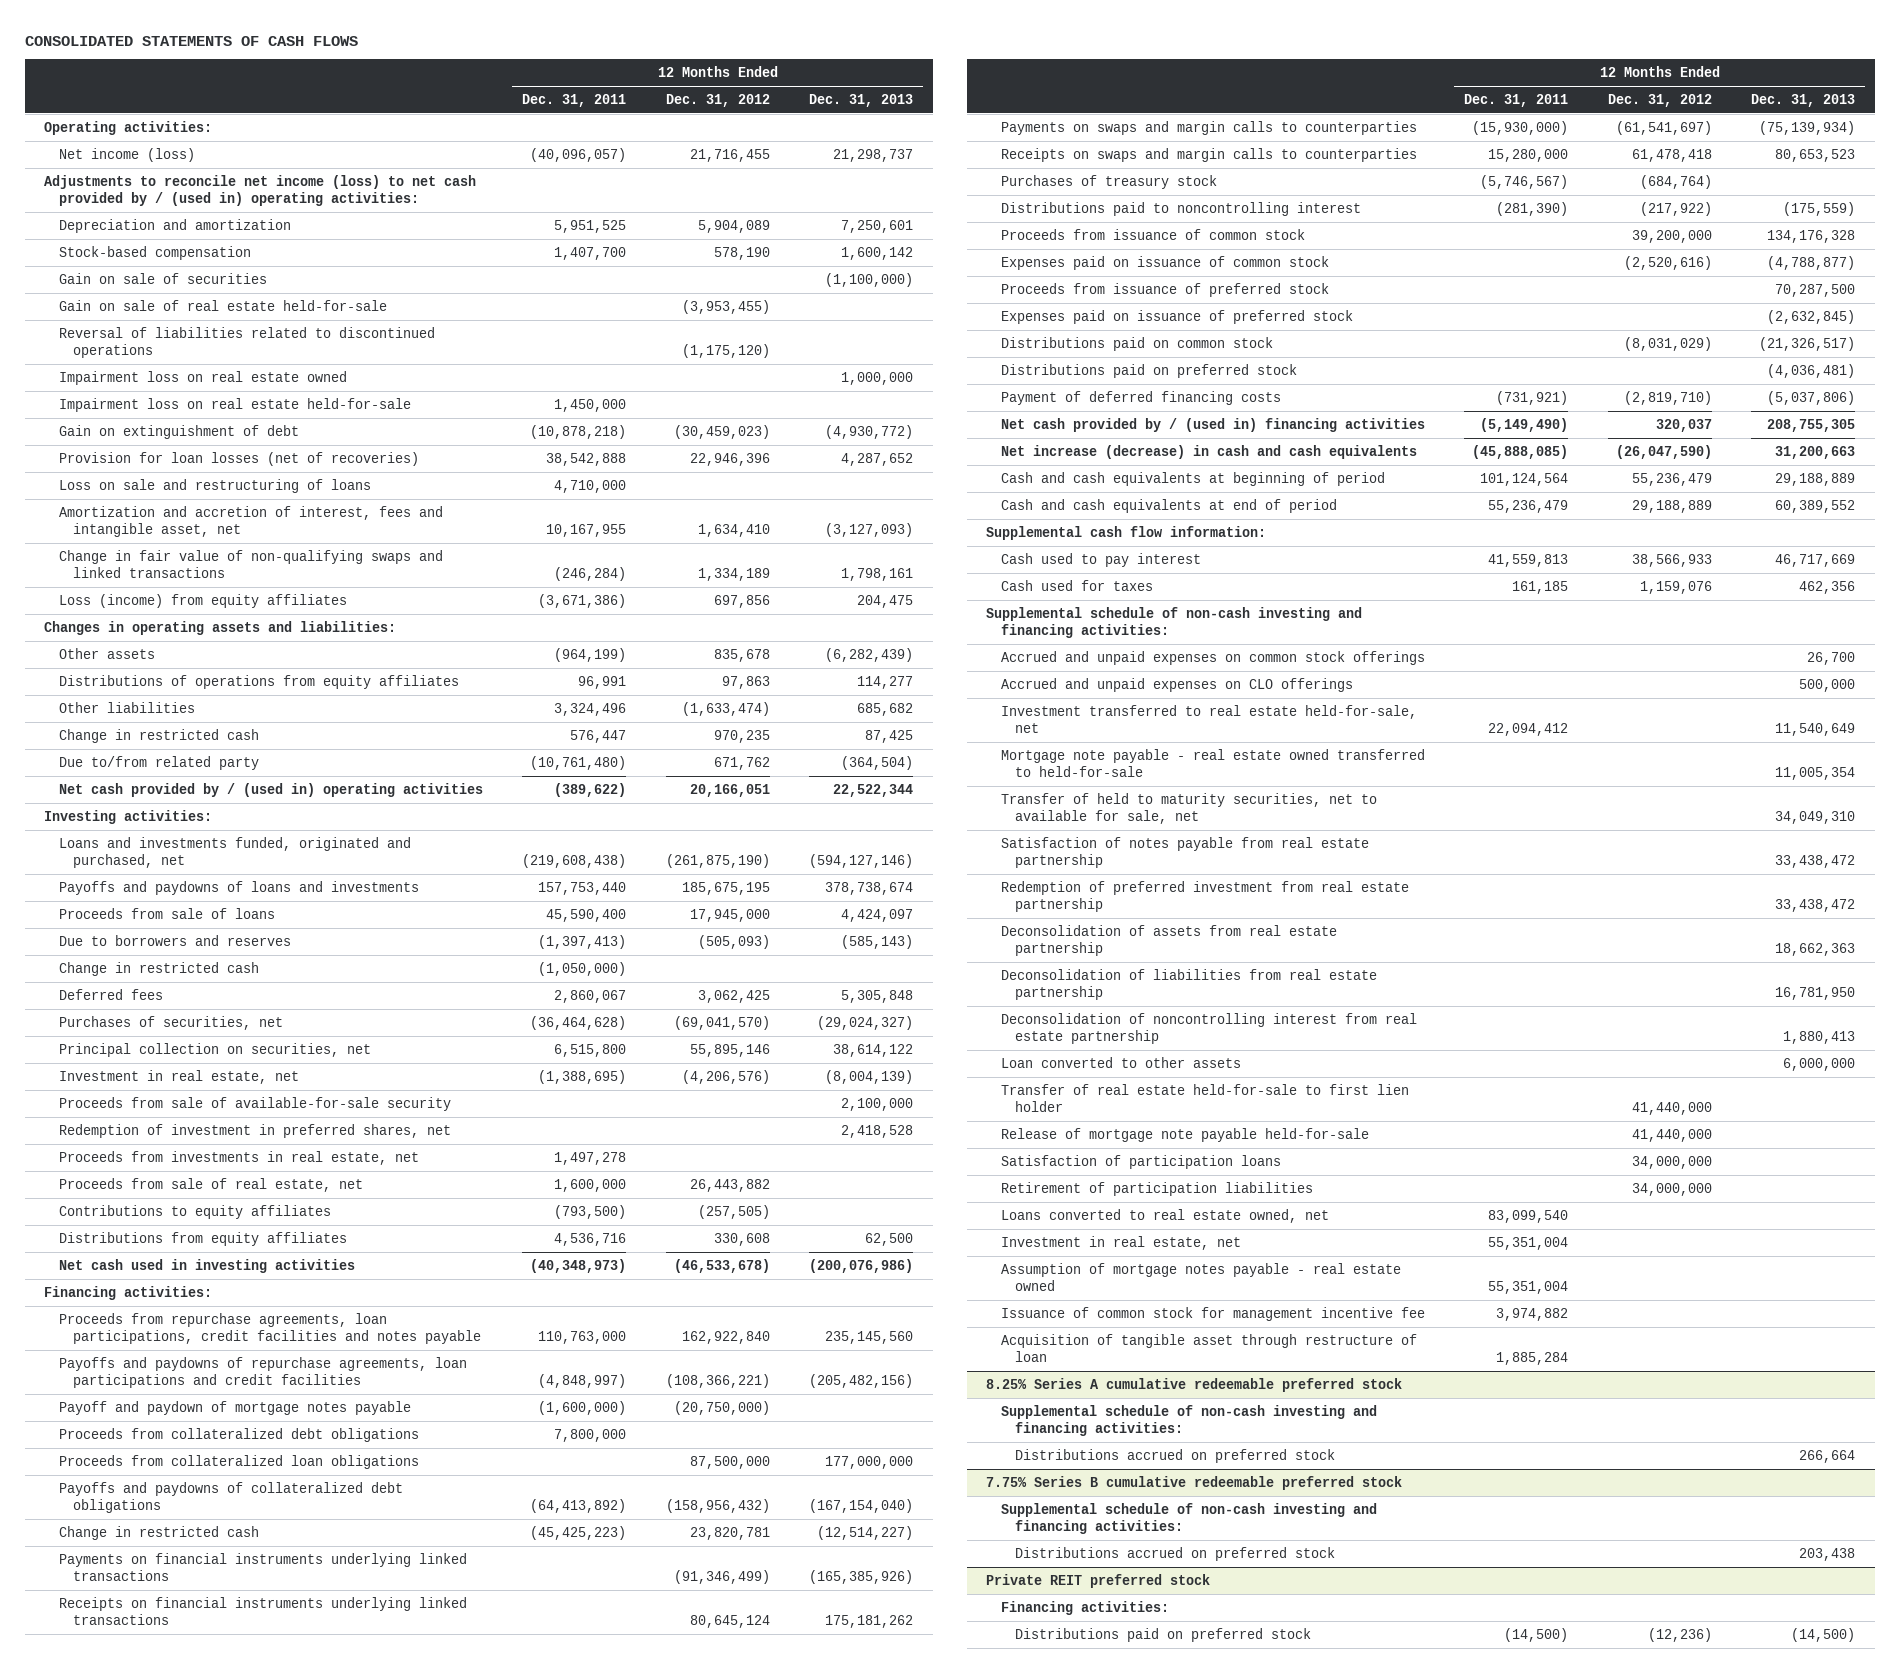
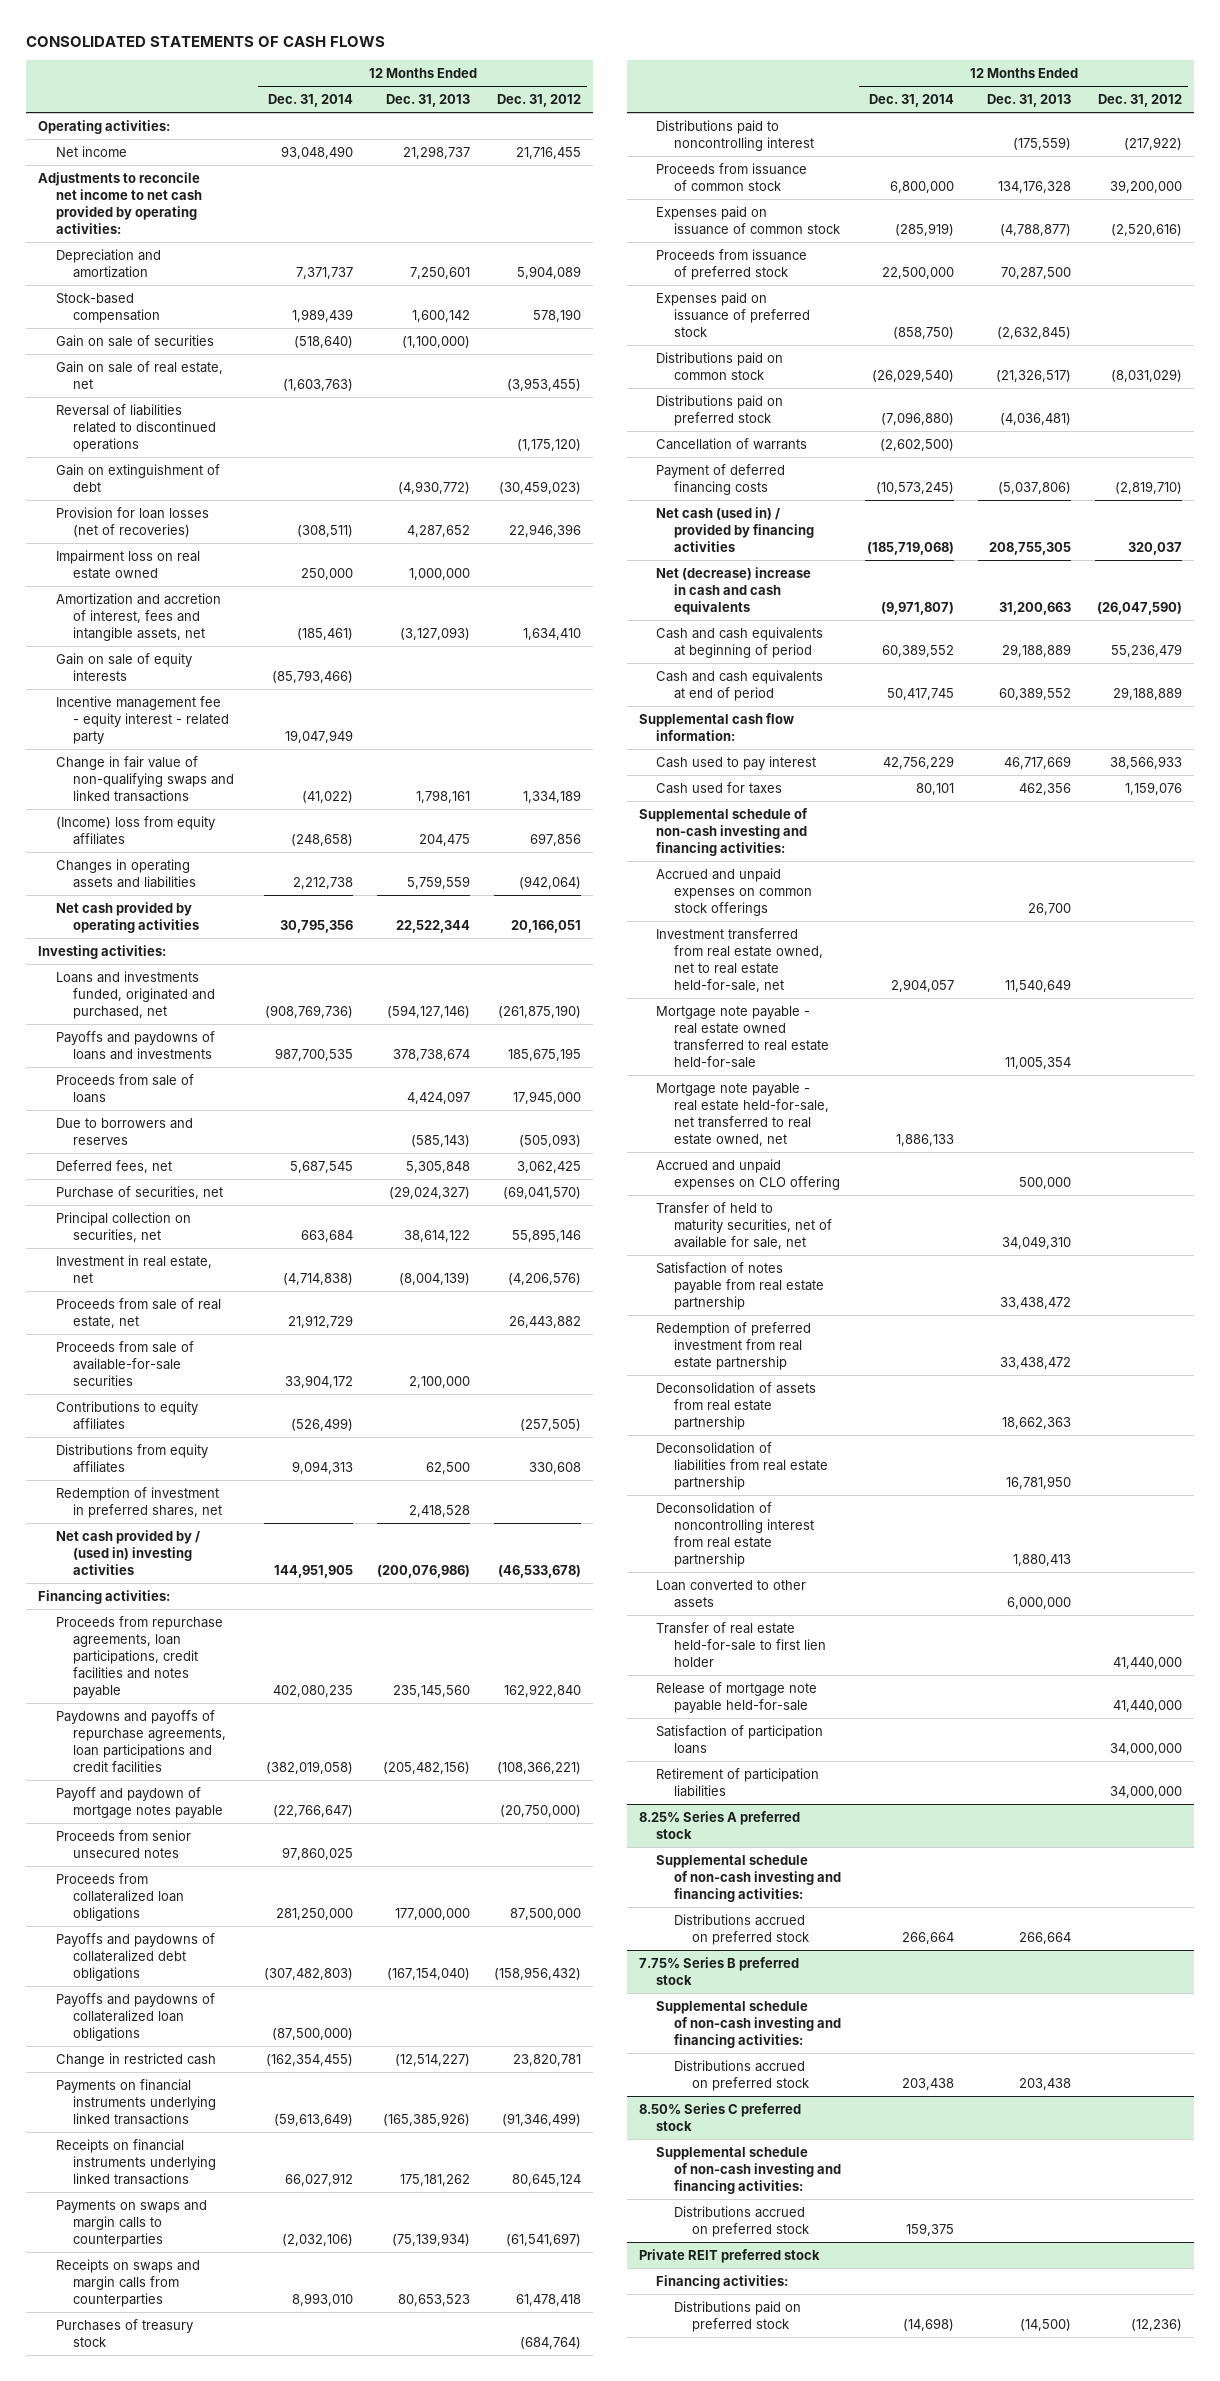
- | 12 Months Ended Dec. 31, 2011 | 12 Months Ended Dec. 31, 2012 | 12 Months Ended Dec. 31, 2013
+ | 12 Months Ended Dec. 31, 2014 | 12 Months Ended Dec. 31, 2013 | 12 Months Ended Dec. 31, 2012
- Net income (loss) | (40,096,057) | 21,716,455 | 21,298,737
- Adjustments to reconcile net income (loss) to net cash provided by / (used in) operating activities:
+ Net income | 93,048,490 | 21,298,737 | 21,716,455
+ Adjustments to reconcile net income to net cash provided by operating activities:
- Gain on sale of real estate held-for-sale | | (3,953,455) |
+ Gain on sale of real estate, net | (1,603,763) | | (3,953,455)
- Impairment loss on real estate held-for-sale | 1,450,000 | |
- Loss on sale and restructuring of loans | 4,710,000 | |
- Amortization and accretion of interest, fees and intangible asset, net | 10,167,955 | 1,634,410 | (3,127,093)
moved down: Impairment loss on real estate owned | 250,000 | 1,000,000 |
+ Amortization and accretion of interest, fees and intangible assets, net | (185,461) | (3,127,093) | 1,634,410
+ Gain on sale of equity interests | (85,793,466) | |
+ Incentive management fee - equity interest - related party | 19,047,949 | |
- Loss (income) from equity affiliates | (3,671,386) | 697,856 | 204,475
- Changes in operating assets and liabilities:
- Other assets | (964,199) | 835,678 | (6,282,439)
- Distributions of operations from equity affiliates | 96,991 | 97,863 | 114,277
- Other liabilities | 3,324,496 | (1,633,474) | 685,682
- Change in restricted cash | 576,447 | 970,235 | 87,425
- Due to/from related party | (10,761,480) | 671,762 | (364,504)
- Net cash provided by / (used in) operating activities | (389,622) | 20,166,051 | 22,522,344
+ (Income) loss from equity affiliates | (248,658) | 204,475 | 697,856
+ Changes in operating assets and liabilities | 2,212,738 | 5,759,559 | (942,064)
+ Net cash provided by operating activities | 30,795,356 | 22,522,344 | 20,166,051
- Change in restricted cash | (1,050,000) | |
- Deferred fees | 2,860,067 | 3,062,425 | 5,305,848
- Purchases of securities, net | (36,464,628) | (69,041,570) | (29,024,327)
+ Deferred fees, net | 5,687,545 | 5,305,848 | 3,062,425
+ Purchase of securities, net | | (29,024,327) | (69,041,570)
- Proceeds from sale of available-for-sale security | | | 2,100,000
- Proceeds from investments in real estate, net | 1,497,278 | |
+ Proceeds from sale of available-for-sale securities | 33,904,172 | 2,100,000 |
- Net cash used in investing activities | (40,348,973) | (46,533,678) | (200,076,986)
moved down: Redemption of investment in preferred shares, net | | 2,418,528 |
+ Net cash provided by / (used in) investing activities | 144,951,905 | (200,076,986) | (46,533,678)
- Payoffs and paydowns of repurchase agreements, loan participations and credit facilities | (4,848,997) | (108,366,221) | (205,482,156)
+ Paydowns and payoffs of repurchase agreements, loan participations and credit facilities | (382,019,058) | (205,482,156) | (108,366,221)
- Proceeds from collateralized debt obligations | 7,800,000 | |
+ Proceeds from senior unsecured notes | 97,860,025 | |
+ Payoffs and paydowns of collateralized loan obligations | (87,500,000) | |
- Receipts on swaps and margin calls to counterparties | 15,280,000 | 61,478,418 | 80,653,523
+ Receipts on swaps and margin calls from counterparties | 8,993,010 | 80,653,523 | 61,478,418
+ Cancellation of warrants | (2,602,500) | |
- Net cash provided by / (used in) financing activities | (5,149,490) | 320,037 | 208,755,305
- Net increase (decrease) in cash and cash equivalents | (45,888,085) | (26,047,590) | 31,200,663
+ Net cash (used in) / provided by financing activities | (185,719,068) | 208,755,305 | 320,037
+ Net (decrease) increase in cash and cash equivalents | (9,971,807) | 31,200,663 | (26,047,590)
- Accrued and unpaid expenses on CLO offerings | | | 500,000
- Investment transferred to real estate held-for-sale, net | 22,094,412 | | 11,540,649
- Mortgage note payable - real estate owned transferred to held-for-sale | | | 11,005,354
- Transfer of held to maturity securities, net to available for sale, net | | | 34,049,310
+ Investment transferred from real estate owned, net to real estate held-for-sale, net | 2,904,057 | 11,540,649 |
+ Mortgage note payable - real estate owned transferred to real estate held-for-sale | | 11,005,354 |
+ Mortgage note payable - real estate held-for-sale, net transferred to real estate owned, net | 1,886,133 | |
+ Accrued and unpaid expenses on CLO offering | | 500,000 |
+ Transfer of held to maturity securities, net of available for sale, net | | 34,049,310 |
- Loans converted to real estate owned, net | 83,099,540 | |
- Investment in real estate, net | 55,351,004 | |
- Assumption of mortgage notes payable - real estate owned | 55,351,004 | |
- Issuance of common stock for management incentive fee | 3,974,882 | |
- Acquisition of tangible asset through restructure of loan | 1,885,284 | |
- 8.25% Series A cumulative redeemable preferred stock
+ 8.25% Series A preferred stock
- 7.75% Series B cumulative redeemable preferred stock
+ 7.75% Series B preferred stock
+ 8.50% Series C preferred stock
+ Supplemental schedule of non-cash investing and financing activities:
+ Distributions accrued on preferred stock | 159,375 | |

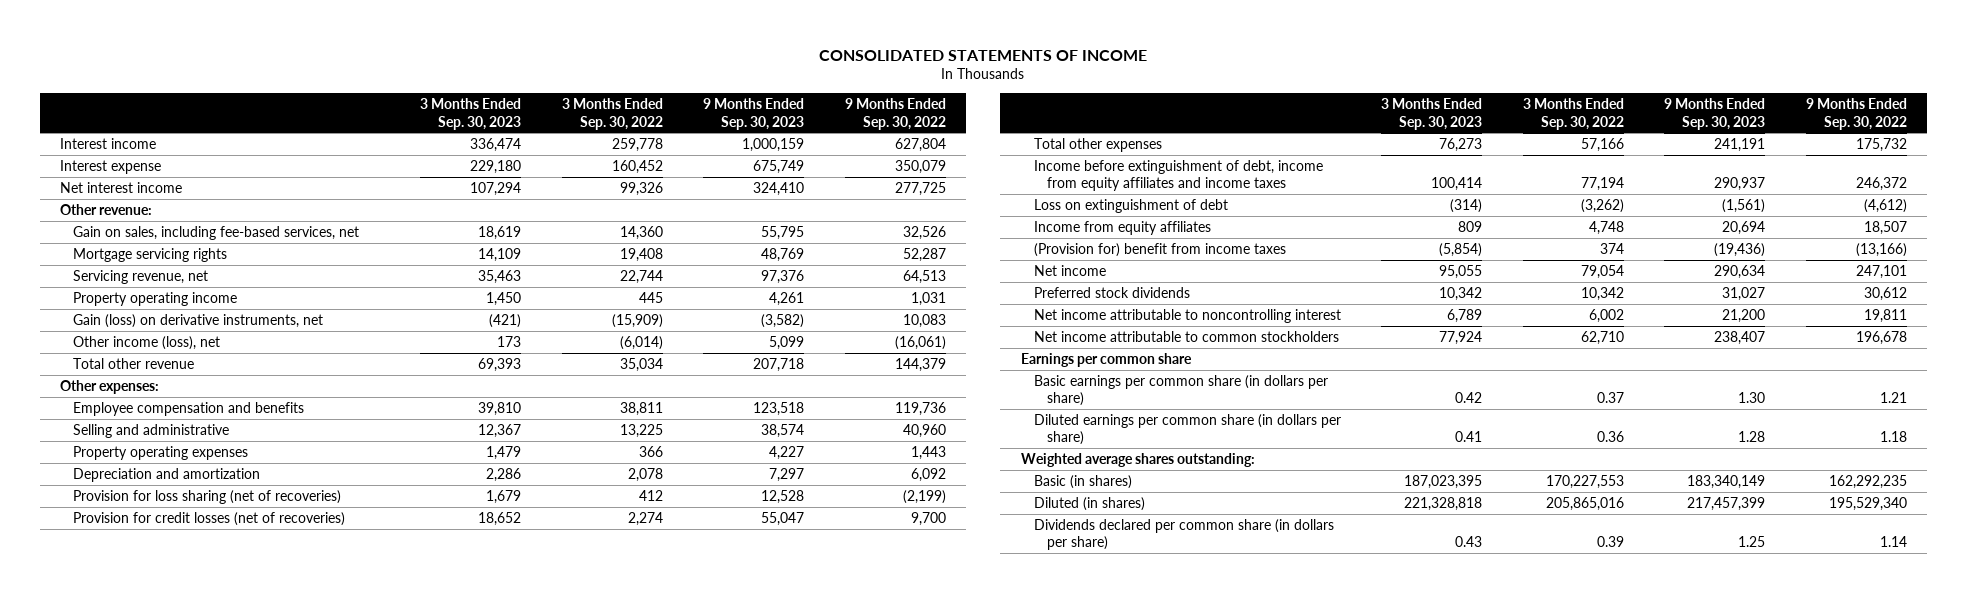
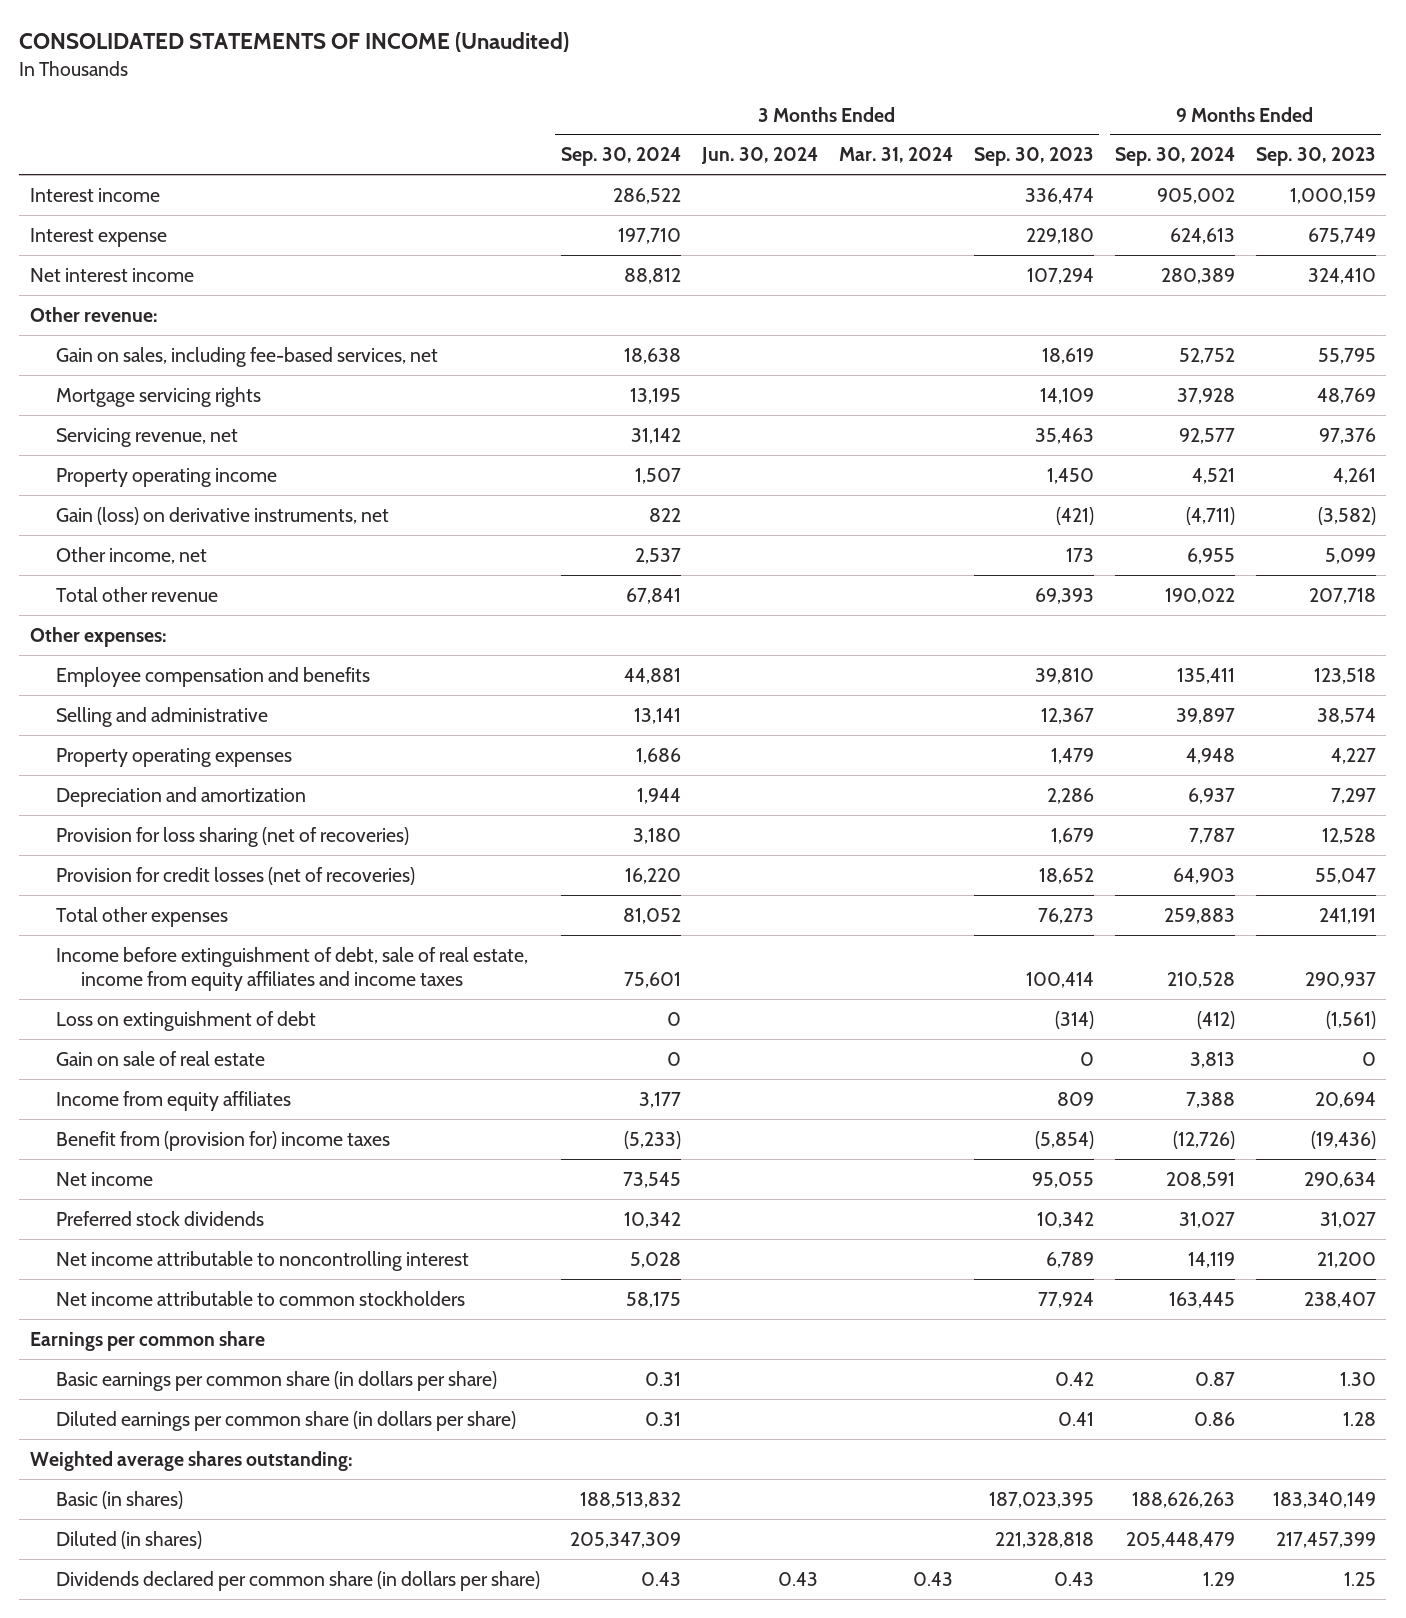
- CONSOLIDATED STATEMENTS OF INCOME
+ CONSOLIDATED STATEMENTS OF INCOME (Unaudited)
- | 3 Months Ended Sep. 30, 2023 | 3 Months Ended Sep. 30, 2022 | 9 Months Ended Sep. 30, 2023 | 9 Months Ended Sep. 30, 2022
+ | 3 Months Ended Sep. 30, 2024 | 3 Months Ended Jun. 30, 2024 | 3 Months Ended Mar. 31, 2024 | 3 Months Ended Sep. 30, 2023 | 9 Months Ended Sep. 30, 2024 | 9 Months Ended Sep. 30, 2023
- Other income (loss), net | 173 | (6,014) | 5,099 | (16,061)
+ Other income, net | 2,537 | | | 173 | 6,955 | 5,099
- Income before extinguishment of debt, income from equity affiliates and income taxes | 100,414 | 77,194 | 290,937 | 246,372
+ Income before extinguishment of debt, sale of real estate, income from equity affiliates and income taxes | 75,601 | | | 100,414 | 210,528 | 290,937
+ Gain on sale of real estate | 0 | | | 0 | 3,813 | 0
- (Provision for) benefit from income taxes | (5,854) | 374 | (19,436) | (13,166)
+ Benefit from (provision for) income taxes | (5,233) | | | (5,854) | (12,726) | (19,436)

